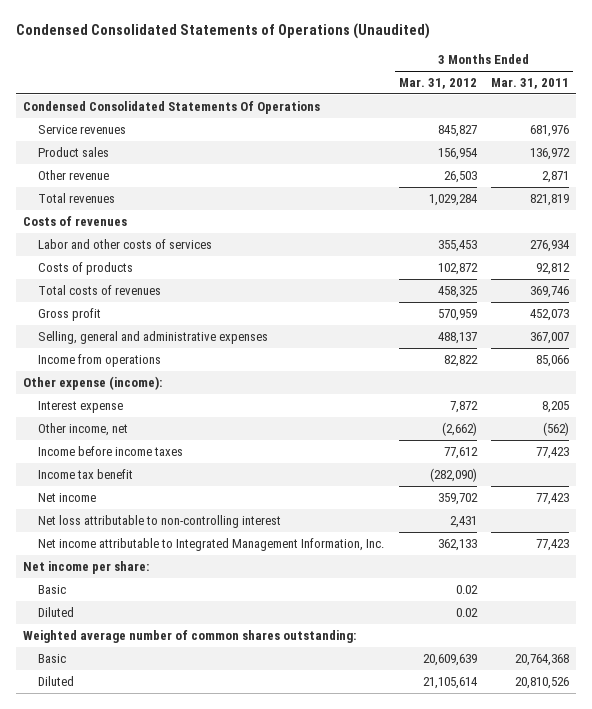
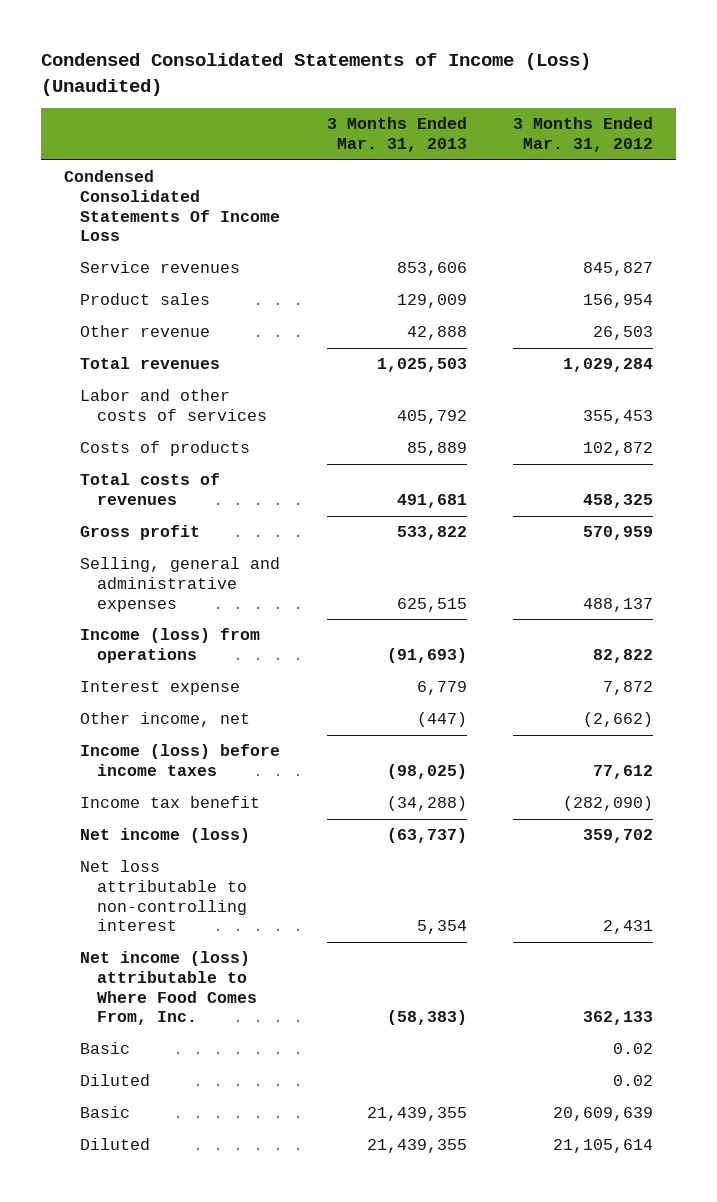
- Condensed Consolidated Statements of Operations (Unaudited)
+ Condensed Consolidated Statements of Income (Loss) (Unaudited)
- | 3 Months Ended Mar. 31, 2012 | 3 Months Ended Mar. 31, 2011
+ | 3 Months Ended Mar. 31, 2013 | 3 Months Ended Mar. 31, 2012
- Condensed Consolidated Statements Of Operations
+ Condensed Consolidated Statements Of Income Loss
- Costs of revenues
- Income from operations | 82,822 | 85,066
- Other expense (income):
+ Income (loss) from operations | (91,693) | 82,822
- Income before income taxes | 77,612 | 77,423
+ Income (loss) before income taxes | (98,025) | 77,612
- Net income | 359,702 | 77,423
+ Net income (loss) | (63,737) | 359,702
- Net income attributable to Integrated Management Information, Inc. | 362,133 | 77,423
- Net income per share:
+ Net income (loss) attributable to Where Food Comes From, Inc. | (58,383) | 362,133
- Weighted average number of common shares outstanding:

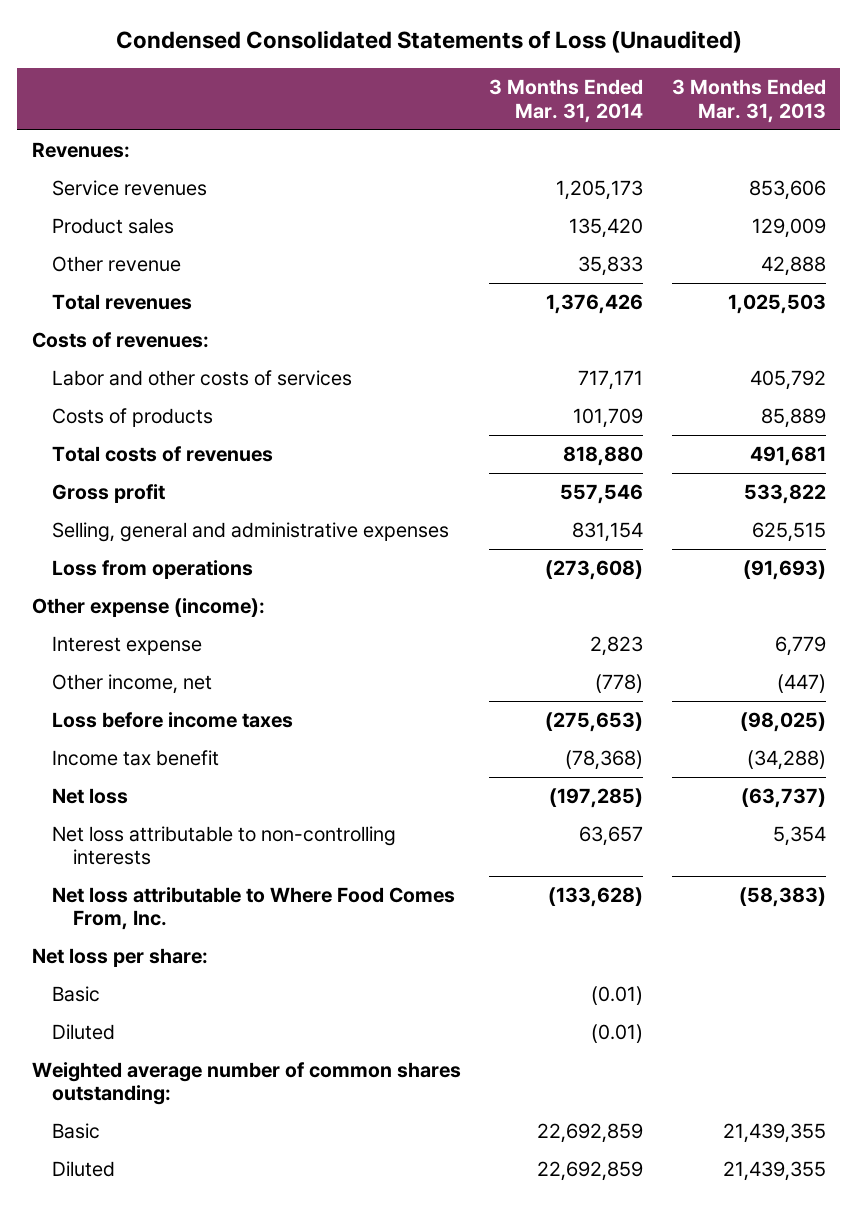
- Condensed Consolidated Statements of Income (Loss) (Unaudited)
+ Condensed Consolidated Statements of Loss (Unaudited)
- | 3 Months Ended Mar. 31, 2013 | 3 Months Ended Mar. 31, 2012
+ | 3 Months Ended Mar. 31, 2014 | 3 Months Ended Mar. 31, 2013
- Condensed Consolidated Statements Of Income Loss
+ Revenues:
+ Costs of revenues:
- Income (loss) from operations | (91,693) | 82,822
+ Loss from operations | (273,608) | (91,693)
+ Other expense (income):
- Income (loss) before income taxes | (98,025) | 77,612
+ Loss before income taxes | (275,653) | (98,025)
- Net income (loss) | (63,737) | 359,702
- Net loss attributable to non-controlling interest | 5,354 | 2,431
- Net income (loss) attributable to Where Food Comes From, Inc. | (58,383) | 362,133
+ Net loss | (197,285) | (63,737)
+ Net loss attributable to non-controlling interests | 63,657 | 5,354
+ Net loss attributable to Where Food Comes From, Inc. | (133,628) | (58,383)
+ Net loss per share:
+ Weighted average number of common shares outstanding:

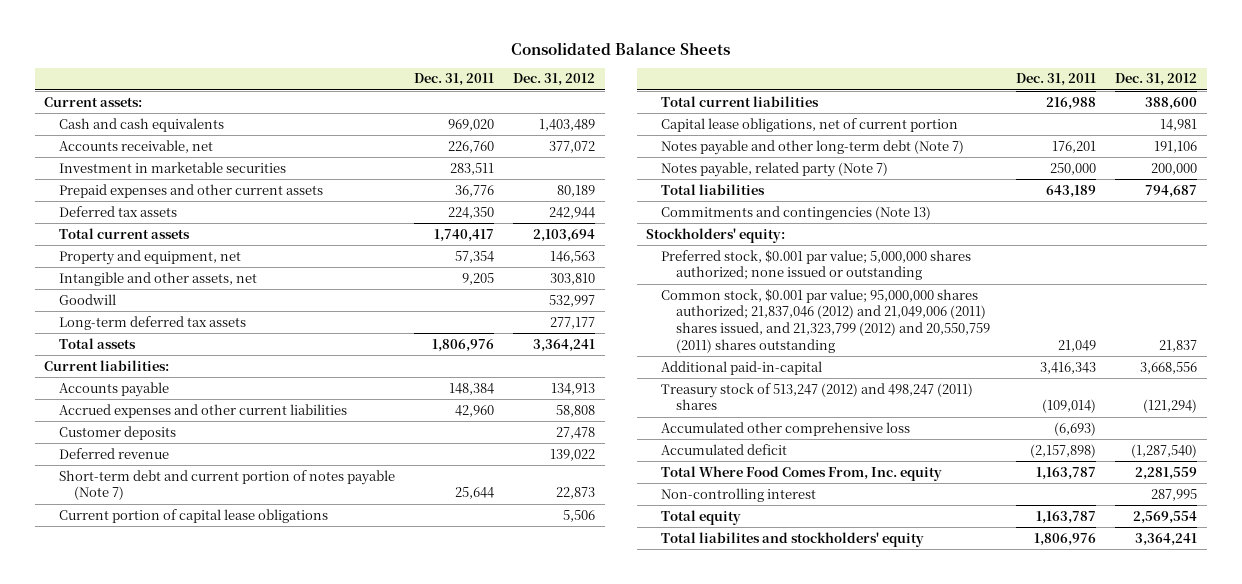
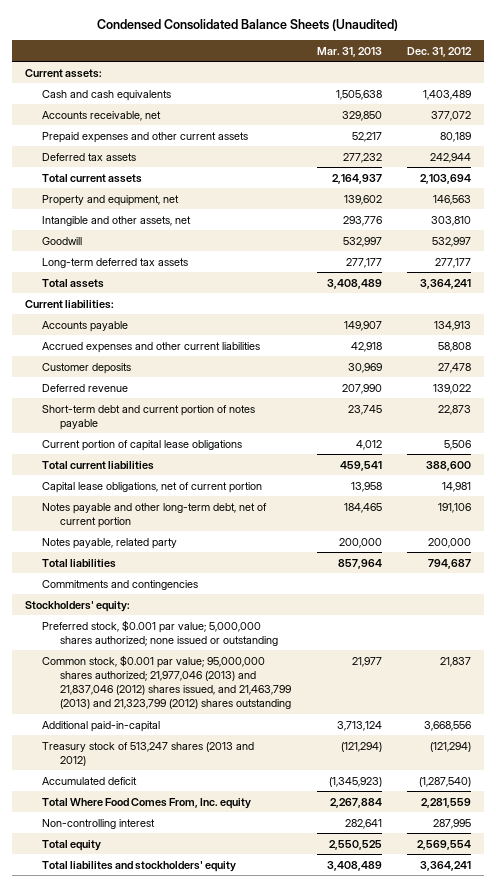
- Consolidated Balance Sheets
+ Condensed Consolidated Balance Sheets (Unaudited)
- | Dec. 31, 2011 | Dec. 31, 2012
+ | Mar. 31, 2013 | Dec. 31, 2012
- Investment in marketable securities | 283,511 |
- Short-term debt and current portion of notes payable (Note 7) | 25,644 | 22,873
+ Short-term debt and current portion of notes payable | 23,745 | 22,873
- Notes payable and other long-term debt (Note 7) | 176,201 | 191,106
- Notes payable, related party (Note 7) | 250,000 | 200,000
+ Notes payable and other long-term debt, net of current portion | 184,465 | 191,106
+ Notes payable, related party | 200,000 | 200,000
- Commitments and contingencies (Note 13)
+ Commitments and contingencies
- Common stock, $0.001 par value; 95,000,000 shares authorized; 21,837,046 (2012) and 21,049,006 (2011) shares issued, and 21,323,799 (2012) and 20,550,759 (2011) shares outstanding | 21,049 | 21,837
+ Common stock, $0.001 par value; 95,000,000 shares authorized; 21,977,046 (2013) and 21,837,046 (2012) shares issued, and 21,463,799 (2013) and 21,323,799 (2012) shares outstanding | 21,977 | 21,837
- Treasury stock of 513,247 (2012) and 498,247 (2011) shares | (109,014) | (121,294)
- Accumulated other comprehensive loss | (6,693) |
+ Treasury stock of 513,247 shares (2013 and 2012) | (121,294) | (121,294)

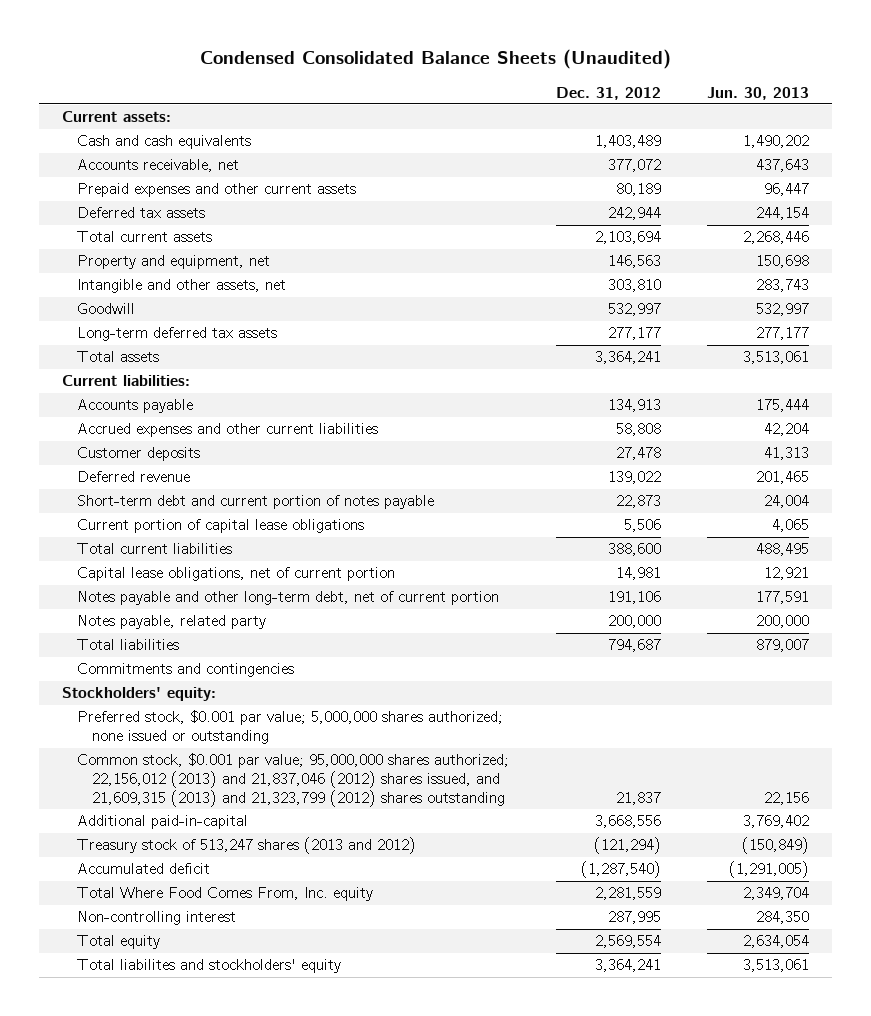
- | Mar. 31, 2013 | Dec. 31, 2012
+ | Dec. 31, 2012 | Jun. 30, 2013
- Common stock, $0.001 par value; 95,000,000 shares authorized; 21,977,046 (2013) and 21,837,046 (2012) shares issued, and 21,463,799 (2013) and 21,323,799 (2012) shares outstanding | 21,977 | 21,837
+ Common stock, $0.001 par value; 95,000,000 shares authorized; 22,156,012 (2013) and 21,837,046 (2012) shares issued, and 21,609,315 (2013) and 21,323,799 (2012) shares outstanding | 21,837 | 22,156

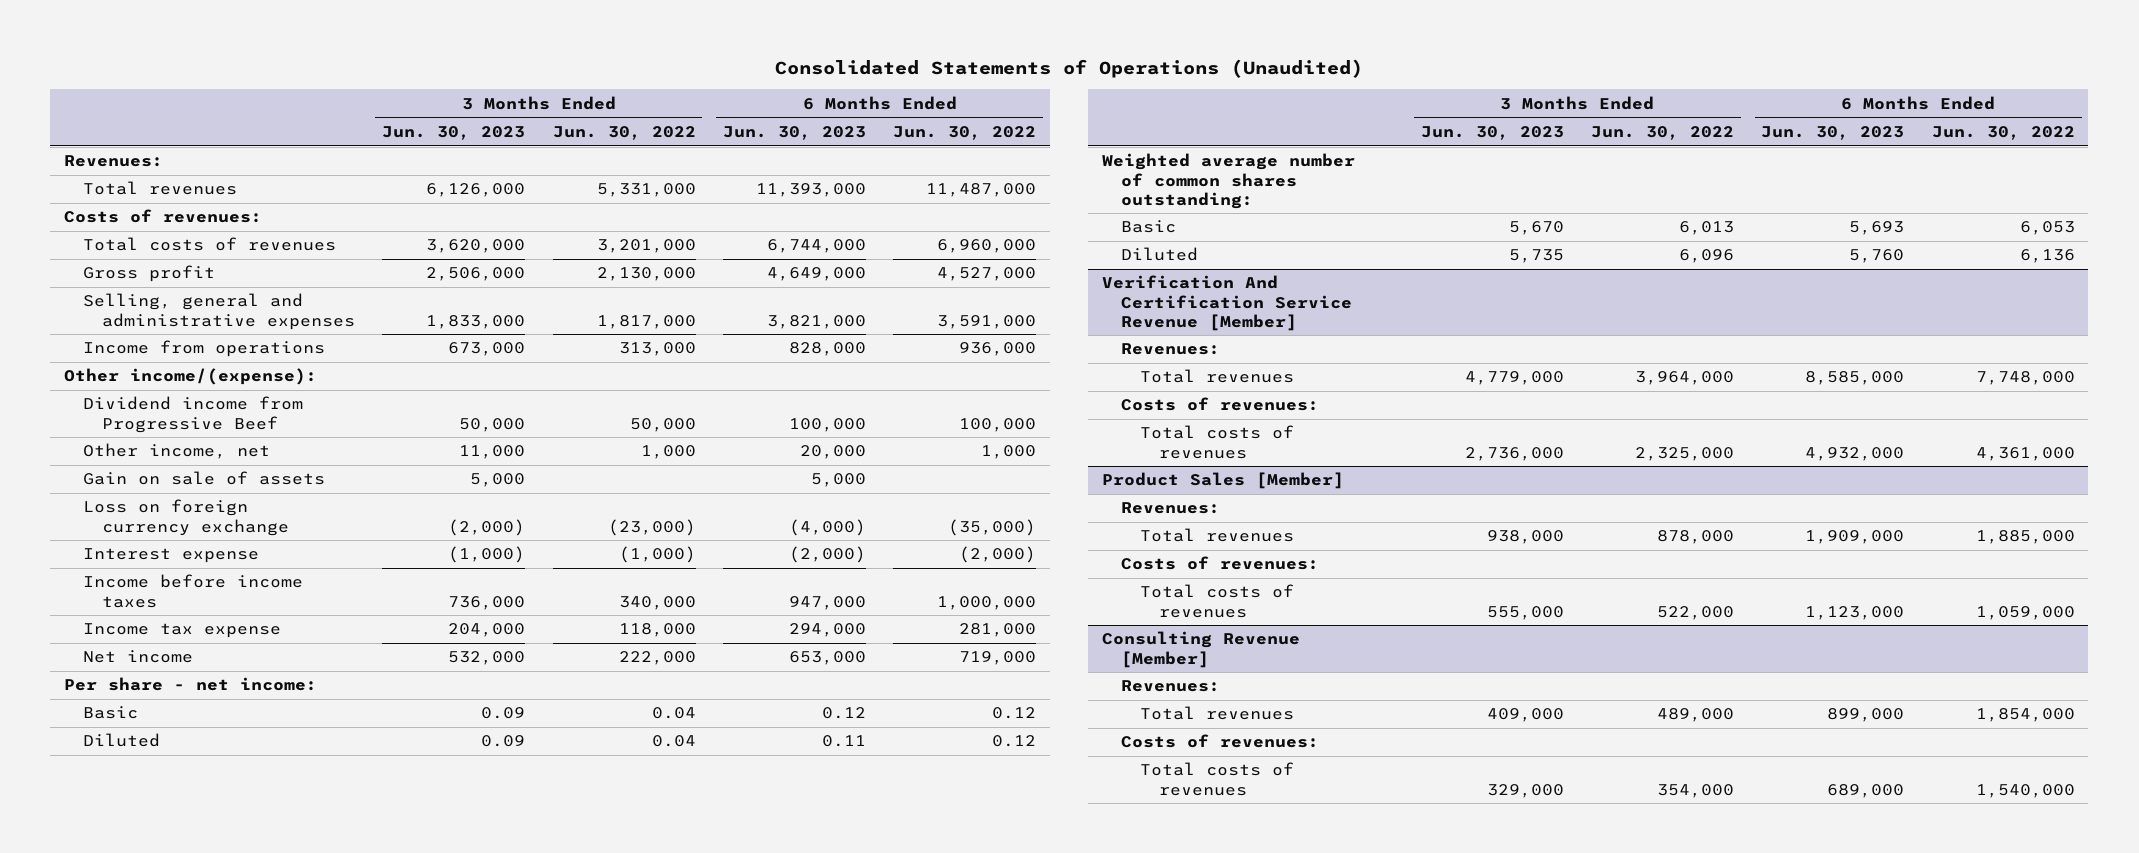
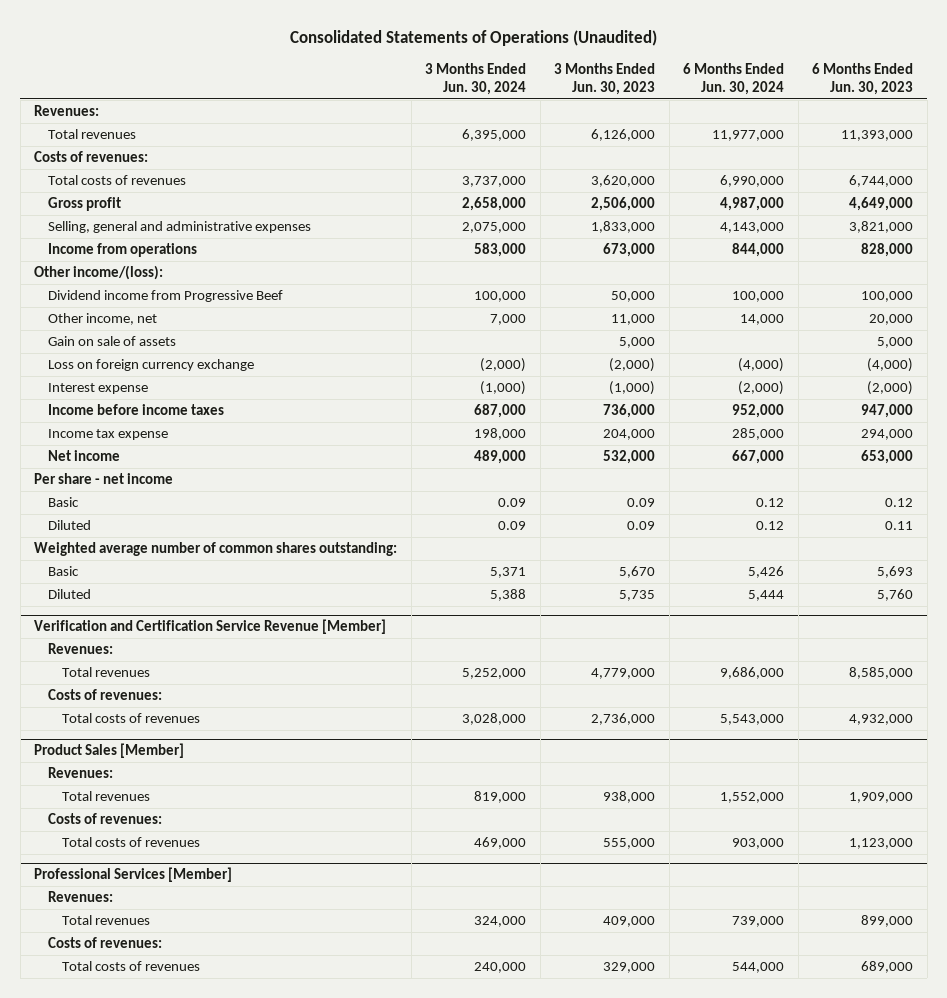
- | 3 Months Ended Jun. 30, 2023 | 3 Months Ended Jun. 30, 2022 | 6 Months Ended Jun. 30, 2023 | 6 Months Ended Jun. 30, 2022
+ | 3 Months Ended Jun. 30, 2024 | 3 Months Ended Jun. 30, 2023 | 6 Months Ended Jun. 30, 2024 | 6 Months Ended Jun. 30, 2023
- Other income/(expense):
+ Other income/(loss):
- Per share - net income:
+ Per share - net income
- Verification And Certification Service Revenue [Member]
+ Verification and Certification Service Revenue [Member]
- Consulting Revenue [Member]
+ Professional Services [Member]

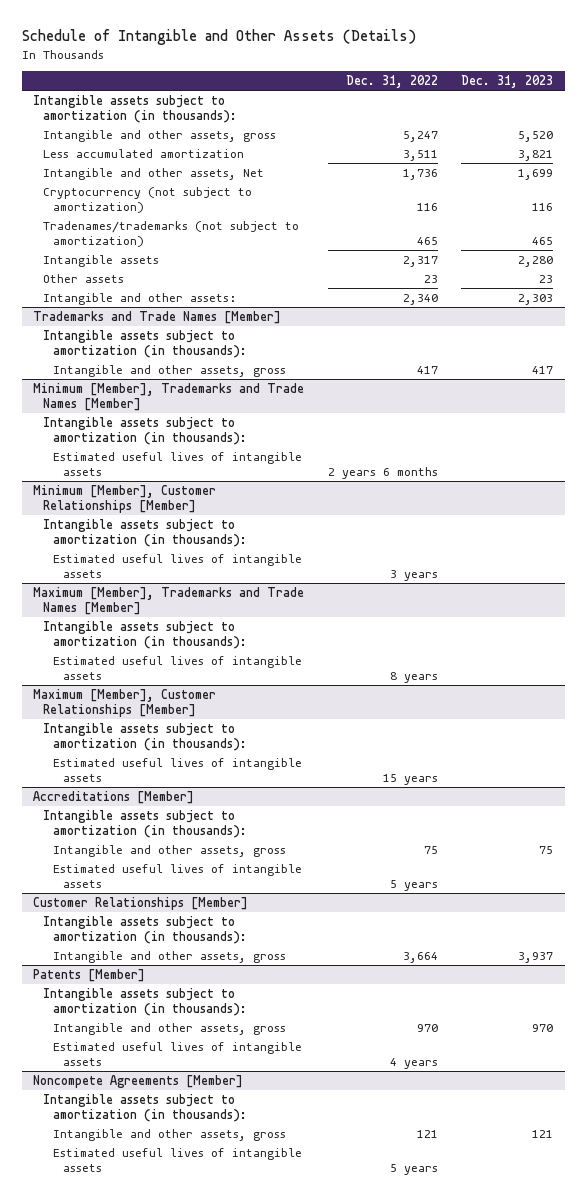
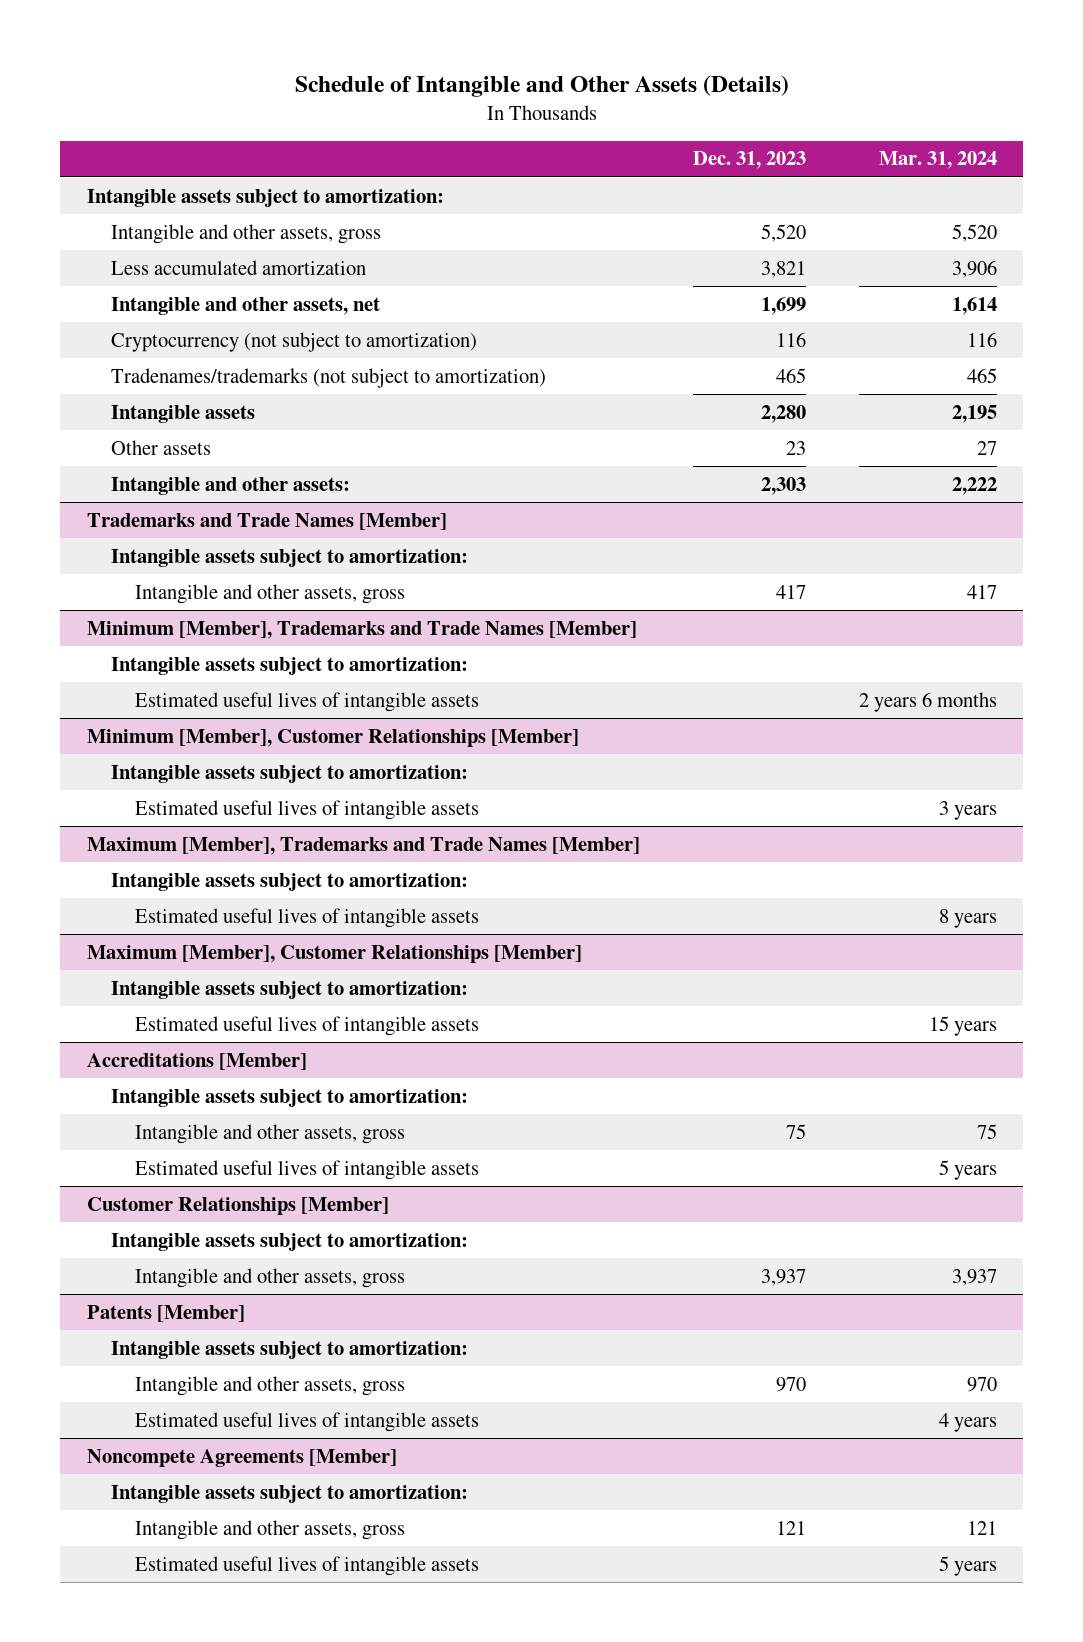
- | Dec. 31, 2022 | Dec. 31, 2023
+ | Dec. 31, 2023 | Mar. 31, 2024
- Intangible assets subject to amortization (in thousands):
+ Intangible assets subject to amortization:
- Intangible and other assets, Net | 1,736 | 1,699
+ Intangible and other assets, net | 1,699 | 1,614
@ Trademarks and Trade Names [Member]
- Intangible assets subject to amortization (in thousands):
+ Intangible assets subject to amortization:
@ Minimum [Member], Trademarks and Trade Names [Member]
- Intangible assets subject to amortization (in thousands):
+ Intangible assets subject to amortization:
@ Minimum [Member], Customer Relationships [Member]
- Intangible assets subject to amortization (in thousands):
+ Intangible assets subject to amortization:
@ Maximum [Member], Trademarks and Trade Names [Member]
- Intangible assets subject to amortization (in thousands):
+ Intangible assets subject to amortization:
@ Maximum [Member], Customer Relationships [Member]
- Intangible assets subject to amortization (in thousands):
+ Intangible assets subject to amortization:
@ Accreditations [Member]
- Intangible assets subject to amortization (in thousands):
+ Intangible assets subject to amortization:
@ Customer Relationships [Member]
- Intangible assets subject to amortization (in thousands):
+ Intangible assets subject to amortization:
@ Patents [Member]
- Intangible assets subject to amortization (in thousands):
+ Intangible assets subject to amortization:
@ Noncompete Agreements [Member]
- Intangible assets subject to amortization (in thousands):
+ Intangible assets subject to amortization:

